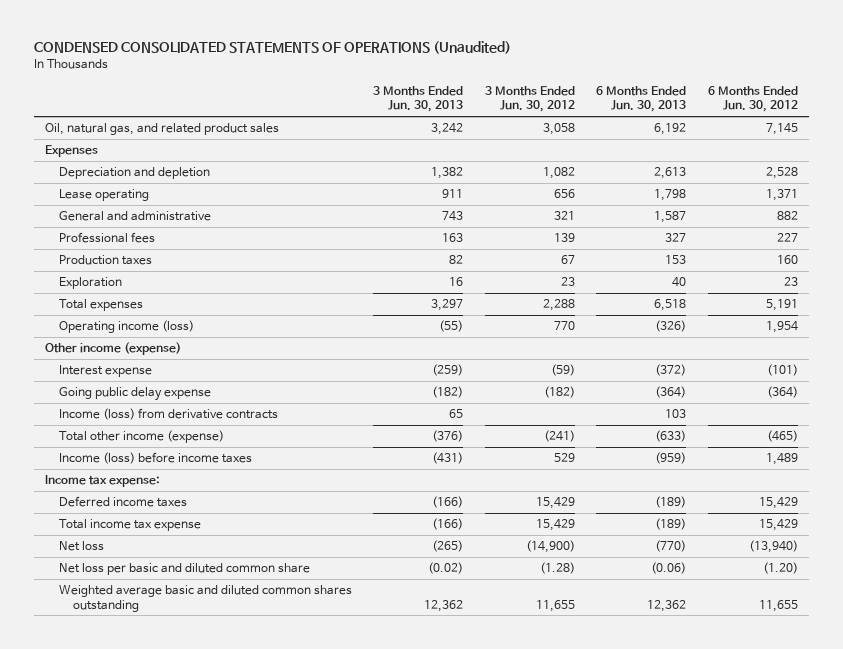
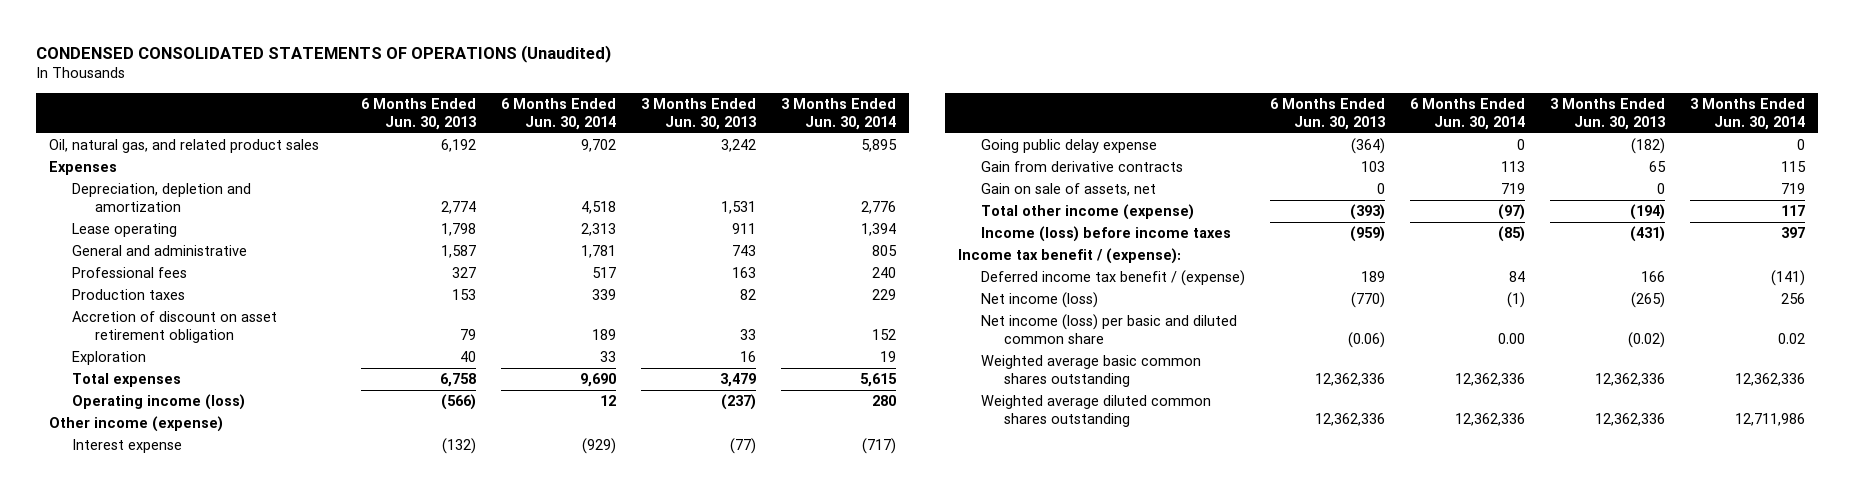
- | 3 Months Ended Jun. 30, 2013 | 3 Months Ended Jun. 30, 2012 | 6 Months Ended Jun. 30, 2013 | 6 Months Ended Jun. 30, 2012
+ | 6 Months Ended Jun. 30, 2013 | 6 Months Ended Jun. 30, 2014 | 3 Months Ended Jun. 30, 2013 | 3 Months Ended Jun. 30, 2014
- Depreciation and depletion | 1,382 | 1,082 | 2,613 | 2,528
+ Depreciation, depletion and amortization | 2,774 | 4,518 | 1,531 | 2,776
+ Accretion of discount on asset retirement obligation | 79 | 189 | 33 | 152
- Total expenses | 3,297 | 2,288 | 6,518 | 5,191
- Operating income (loss) | (55) | 770 | (326) | 1,954
+ Total expenses | 6,758 | 9,690 | 3,479 | 5,615
+ Operating income (loss) | (566) | 12 | (237) | 280
- Interest expense | (259) | (59) | (372) | (101)
+ Interest expense | (132) | (929) | (77) | (717)
- Income (loss) from derivative contracts | 65 | | 103 |
- Total other income (expense) | (376) | (241) | (633) | (465)
+ Gain from derivative contracts | 103 | 113 | 65 | 115
+ Gain on sale of assets, net | 0 | 719 | 0 | 719
+ Total other income (expense) | (393) | (97) | (194) | 117
- Income tax expense:
- Deferred income taxes | (166) | 15,429 | (189) | 15,429
- Total income tax expense | (166) | 15,429 | (189) | 15,429
- Net loss | (265) | (14,900) | (770) | (13,940)
- Net loss per basic and diluted common share | (0.02) | (1.28) | (0.06) | (1.20)
- Weighted average basic and diluted common shares outstanding | 12,362 | 11,655 | 12,362 | 11,655
+ Income tax benefit / (expense):
+ Deferred income tax benefit / (expense) | 189 | 84 | 166 | (141)
+ Net income (loss) | (770) | (1) | (265) | 256
+ Net income (loss) per basic and diluted common share | (0.06) | 0.00 | (0.02) | 0.02
+ Weighted average basic common shares outstanding | 12,362,336 | 12,362,336 | 12,362,336 | 12,362,336
+ Weighted average diluted common shares outstanding | 12,362,336 | 12,362,336 | 12,362,336 | 12,711,986

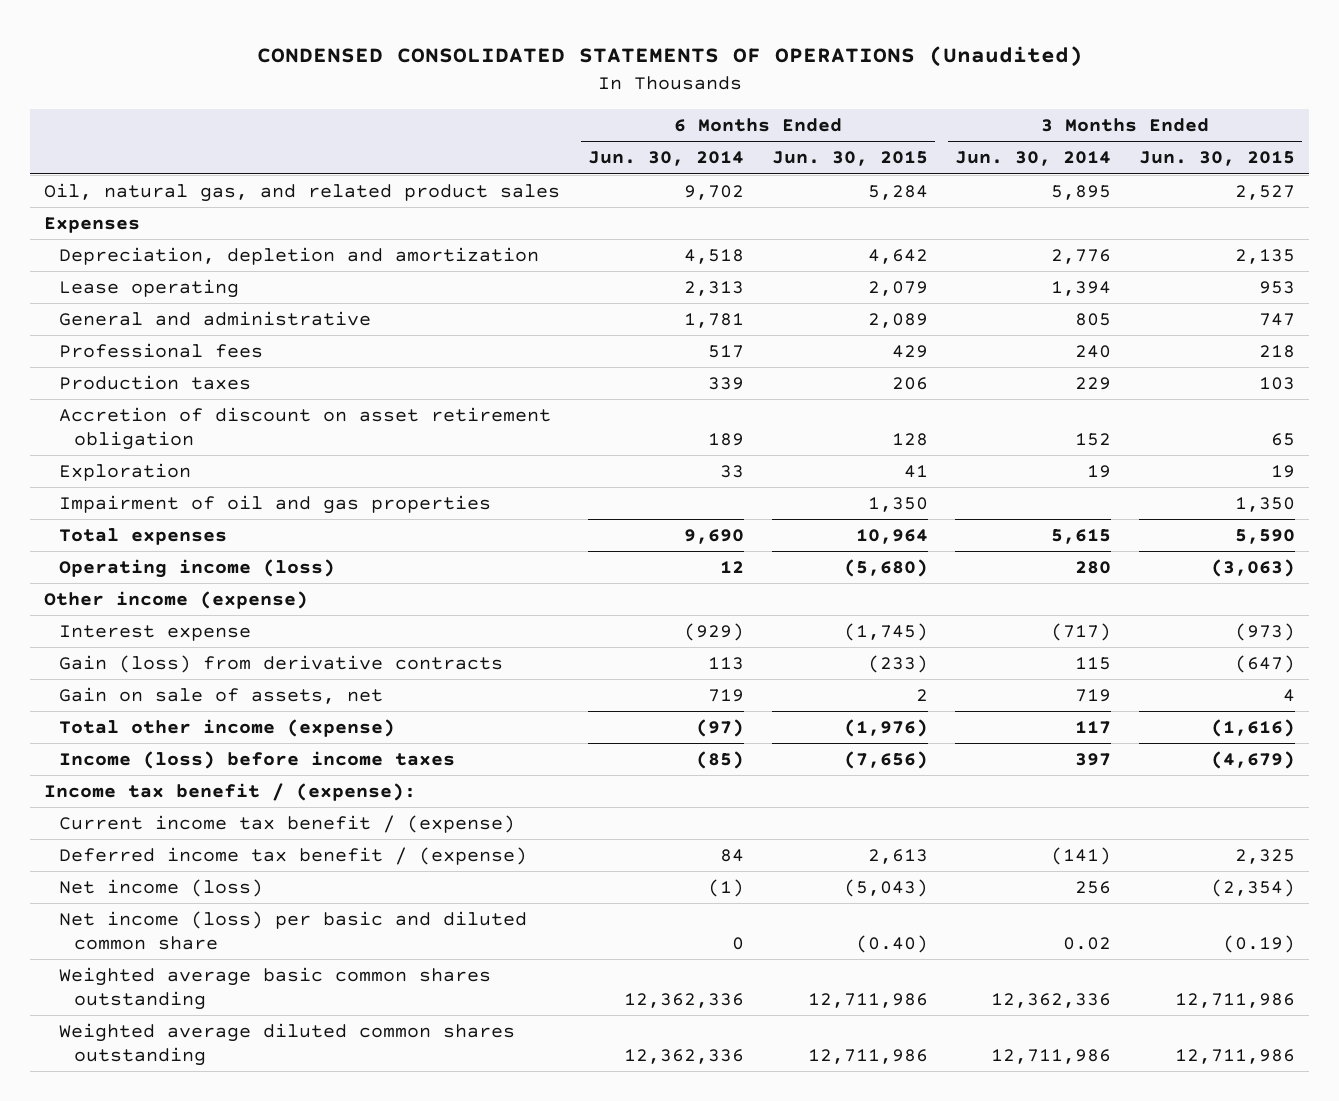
- | 6 Months Ended Jun. 30, 2013 | 6 Months Ended Jun. 30, 2014 | 3 Months Ended Jun. 30, 2013 | 3 Months Ended Jun. 30, 2014
+ | 6 Months Ended Jun. 30, 2014 | 6 Months Ended Jun. 30, 2015 | 3 Months Ended Jun. 30, 2014 | 3 Months Ended Jun. 30, 2015
+ Impairment of oil and gas properties | | 1,350 | | 1,350
- Going public delay expense | (364) | 0 | (182) | 0
- Gain from derivative contracts | 103 | 113 | 65 | 115
+ Gain (loss) from derivative contracts | 113 | (233) | 115 | (647)
+ Current income tax benefit / (expense)
- Net income (loss) per basic and diluted common share | (0.06) | 0.00 | (0.02) | 0.02
+ Net income (loss) per basic and diluted common share | 0 | (0.40) | 0.02 | (0.19)

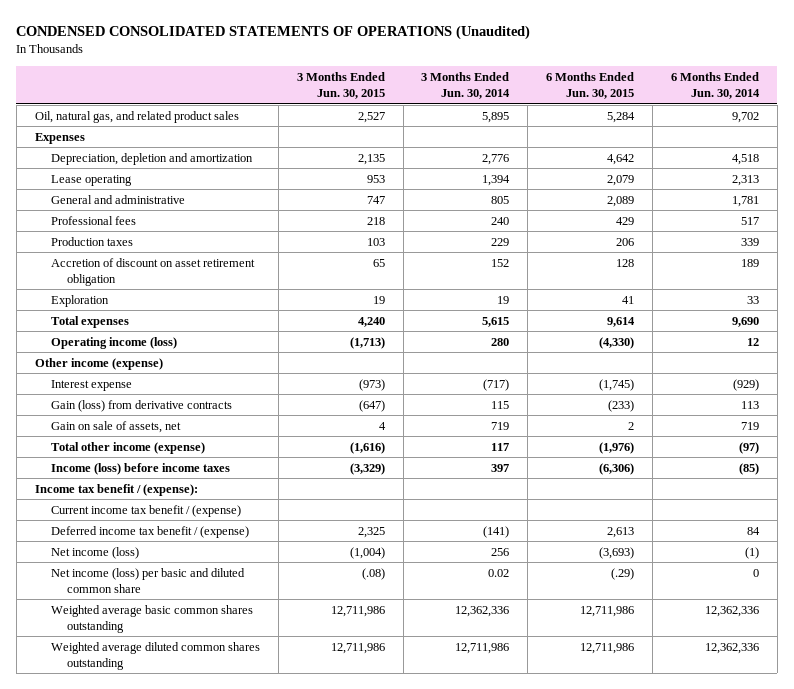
- | 6 Months Ended Jun. 30, 2014 | 6 Months Ended Jun. 30, 2015 | 3 Months Ended Jun. 30, 2014 | 3 Months Ended Jun. 30, 2015
+ | 3 Months Ended Jun. 30, 2015 | 3 Months Ended Jun. 30, 2014 | 6 Months Ended Jun. 30, 2015 | 6 Months Ended Jun. 30, 2014
- Impairment of oil and gas properties | | 1,350 | | 1,350
- Total expenses | 9,690 | 10,964 | 5,615 | 5,590
- Operating income (loss) | 12 | (5,680) | 280 | (3,063)
+ Total expenses | 4,240 | 5,615 | 9,614 | 9,690
+ Operating income (loss) | (1,713) | 280 | (4,330) | 12
- Income (loss) before income taxes | (85) | (7,656) | 397 | (4,679)
+ Income (loss) before income taxes | (3,329) | 397 | (6,306) | (85)
- Net income (loss) | (1) | (5,043) | 256 | (2,354)
- Net income (loss) per basic and diluted common share | 0 | (0.40) | 0.02 | (0.19)
+ Net income (loss) | (1,004) | 256 | (3,693) | (1)
+ Net income (loss) per basic and diluted common share | (.08) | 0.02 | (.29) | 0

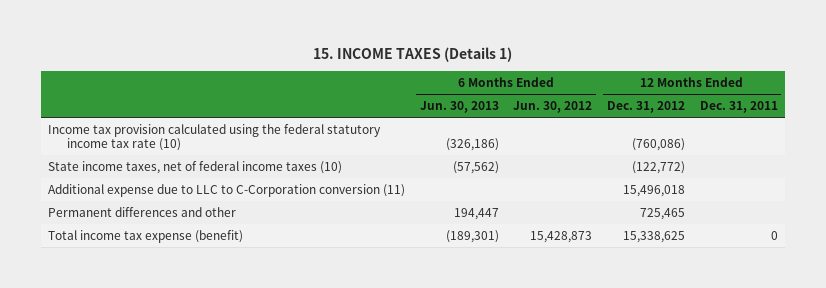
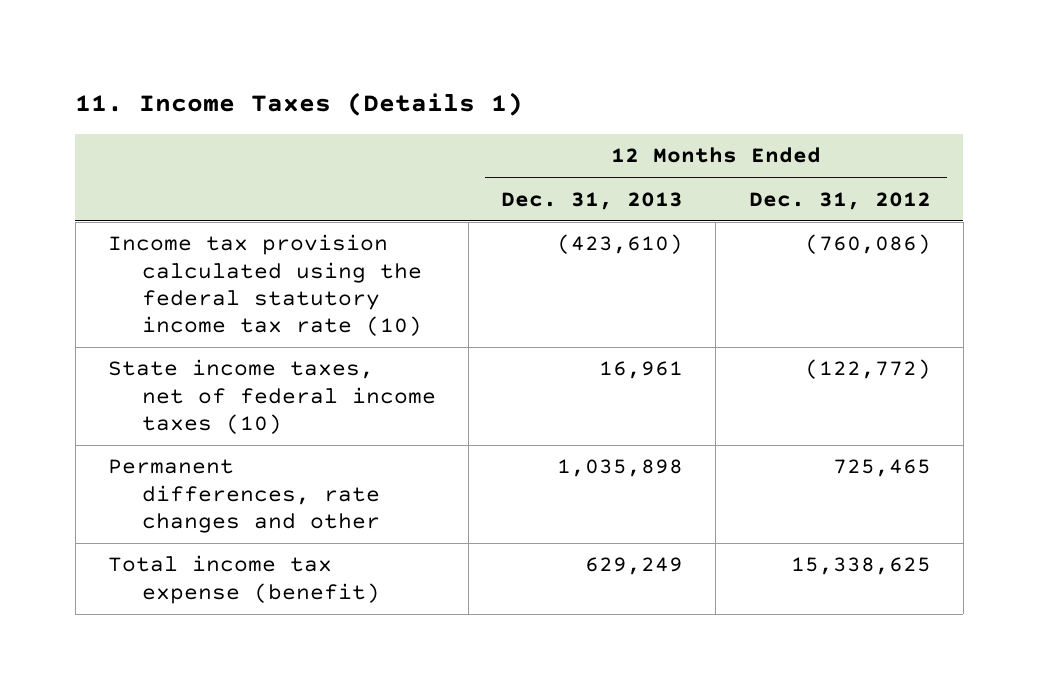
- 15. INCOME TAXES (Details 1)
+ 11. Income Taxes (Details 1)
- | 6 Months Ended Jun. 30, 2013 | 6 Months Ended Jun. 30, 2012 | 12 Months Ended Dec. 31, 2012 | 12 Months Ended Dec. 31, 2011
+ | 12 Months Ended Dec. 31, 2013 | 12 Months Ended Dec. 31, 2012
- Additional expense due to LLC to C-Corporation conversion (11) | | | 15,496,018 |
- Permanent differences and other | 194,447 | | 725,465 |
+ Permanent differences, rate changes and other | 1,035,898 | 725,465

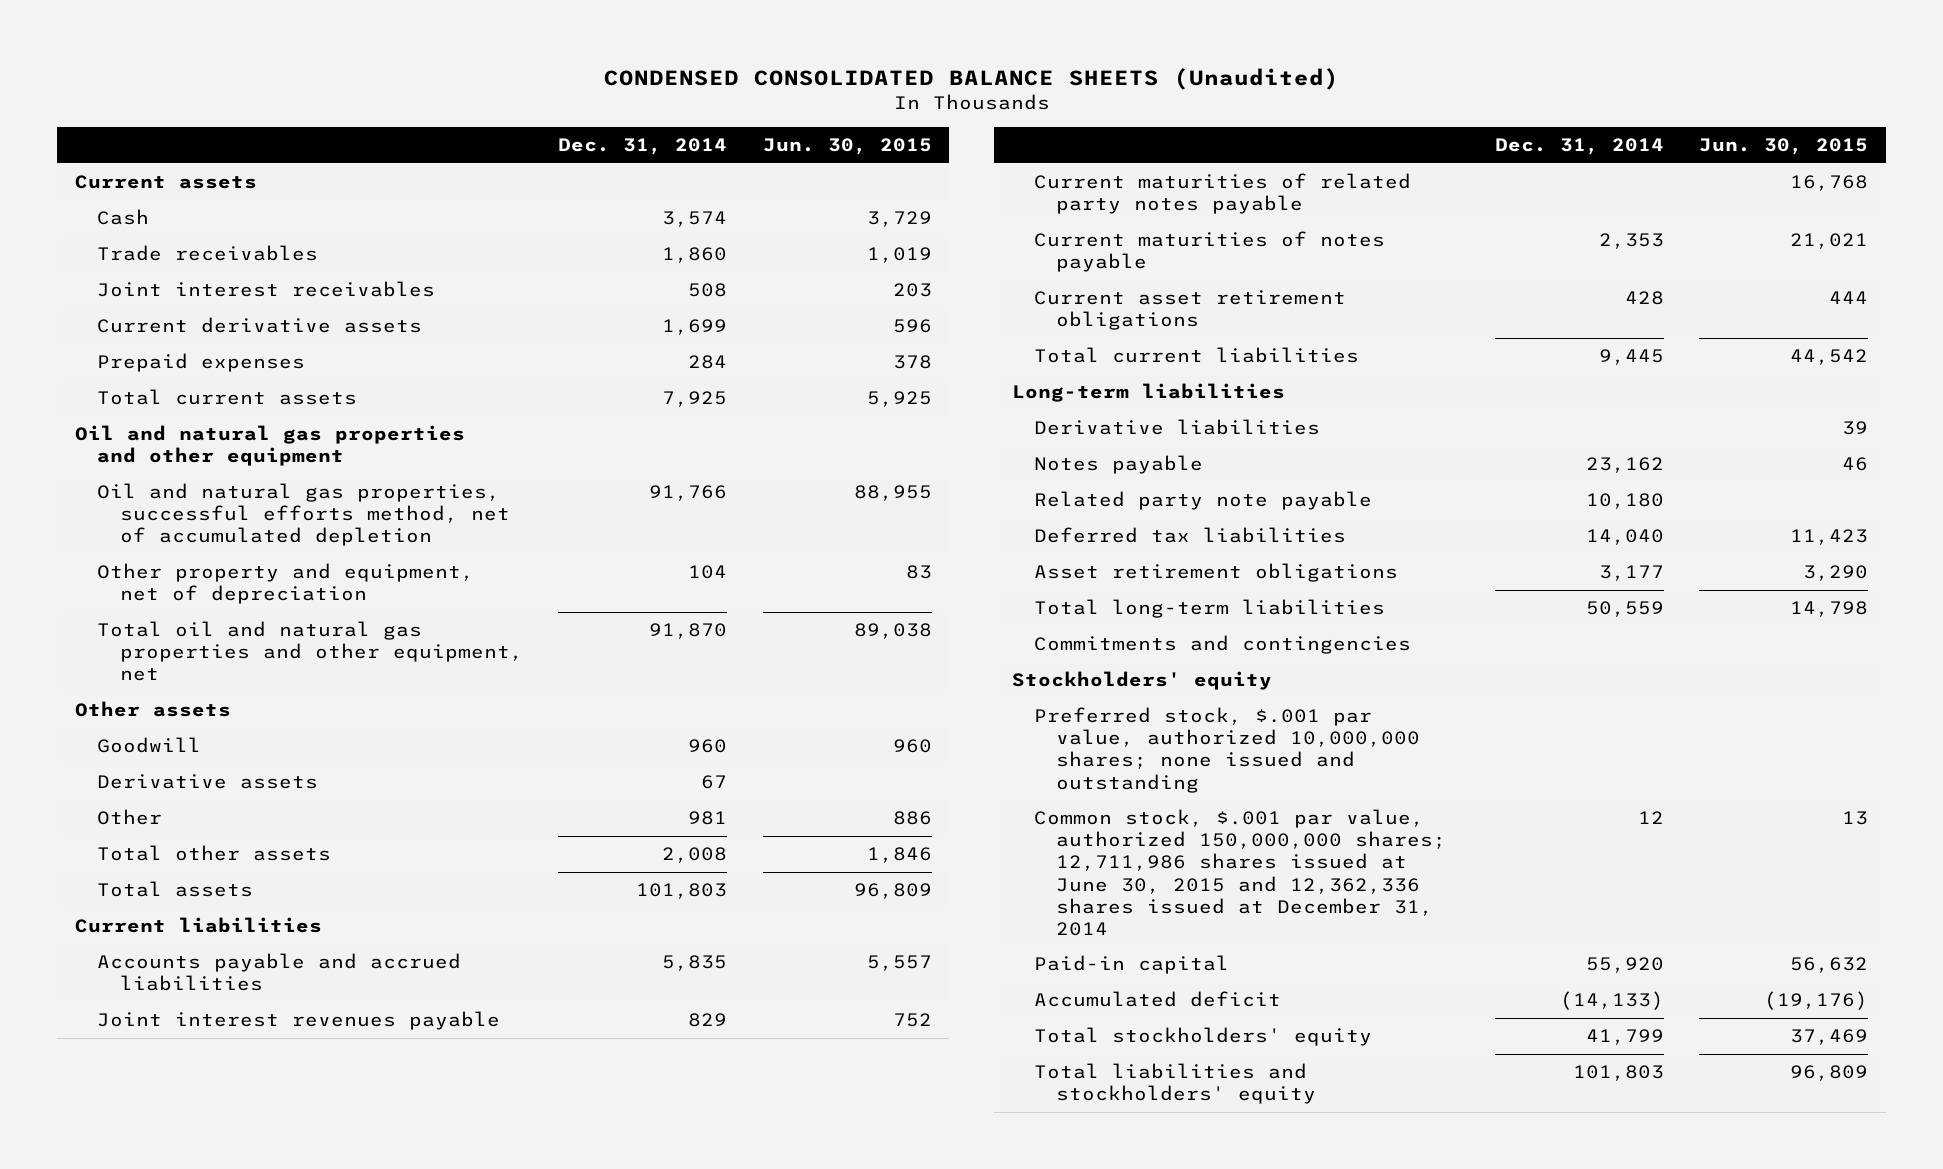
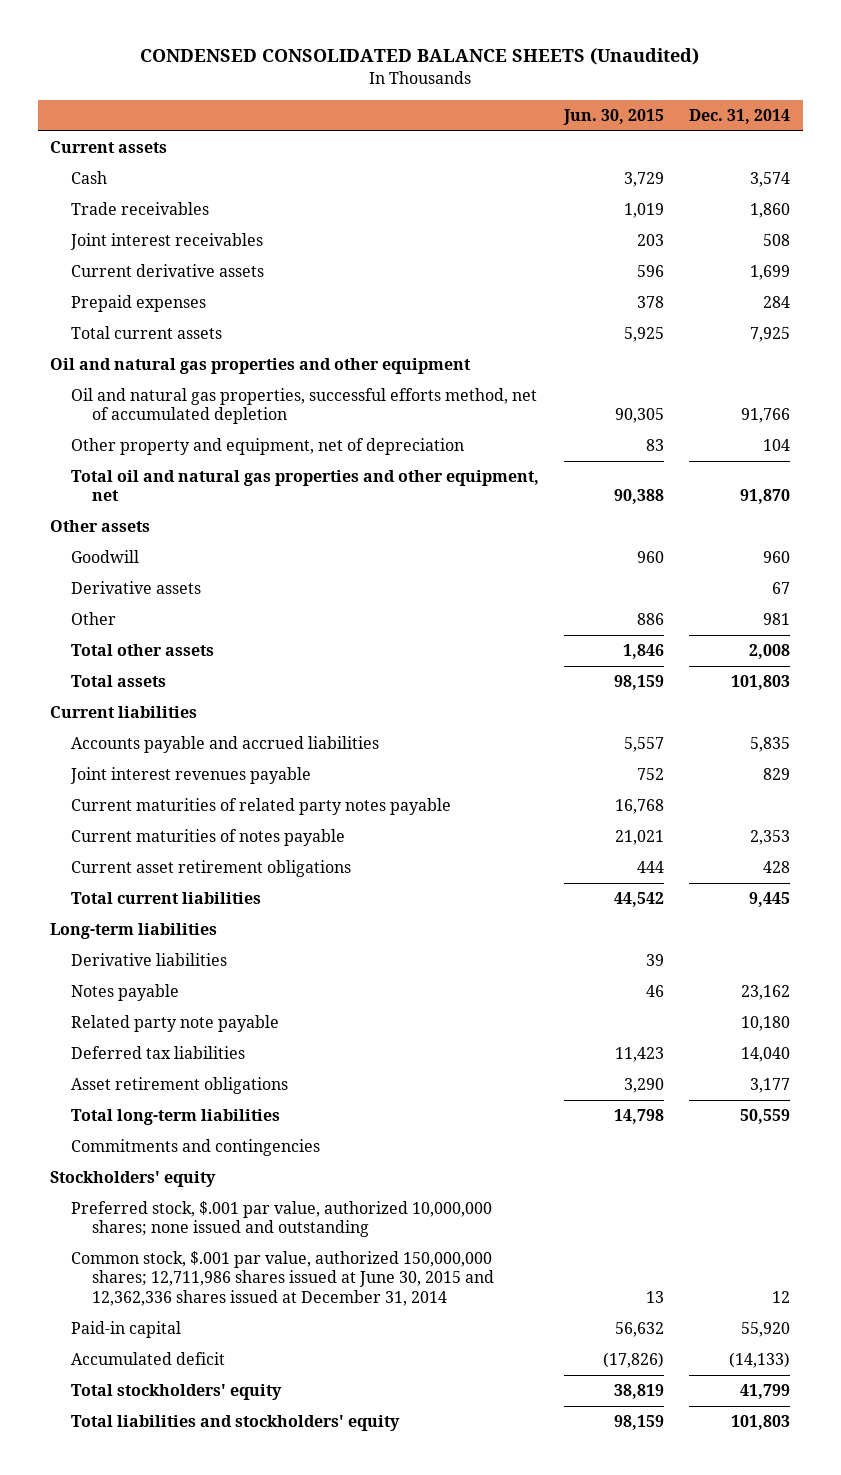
- | Dec. 31, 2014 | Jun. 30, 2015
+ | Jun. 30, 2015 | Dec. 31, 2014
- Oil and natural gas properties, successful efforts method, net of accumulated depletion | 91,766 | 88,955
+ Oil and natural gas properties, successful efforts method, net of accumulated depletion | 90,305 | 91,766
- Total oil and natural gas properties and other equipment, net | 91,870 | 89,038
+ Total oil and natural gas properties and other equipment, net | 90,388 | 91,870
- Total assets | 101,803 | 96,809
+ Total assets | 98,159 | 101,803
- Accumulated deficit | (14,133) | (19,176)
- Total stockholders' equity | 41,799 | 37,469
- Total liabilities and stockholders' equity | 101,803 | 96,809
+ Accumulated deficit | (17,826) | (14,133)
+ Total stockholders' equity | 38,819 | 41,799
+ Total liabilities and stockholders' equity | 98,159 | 101,803

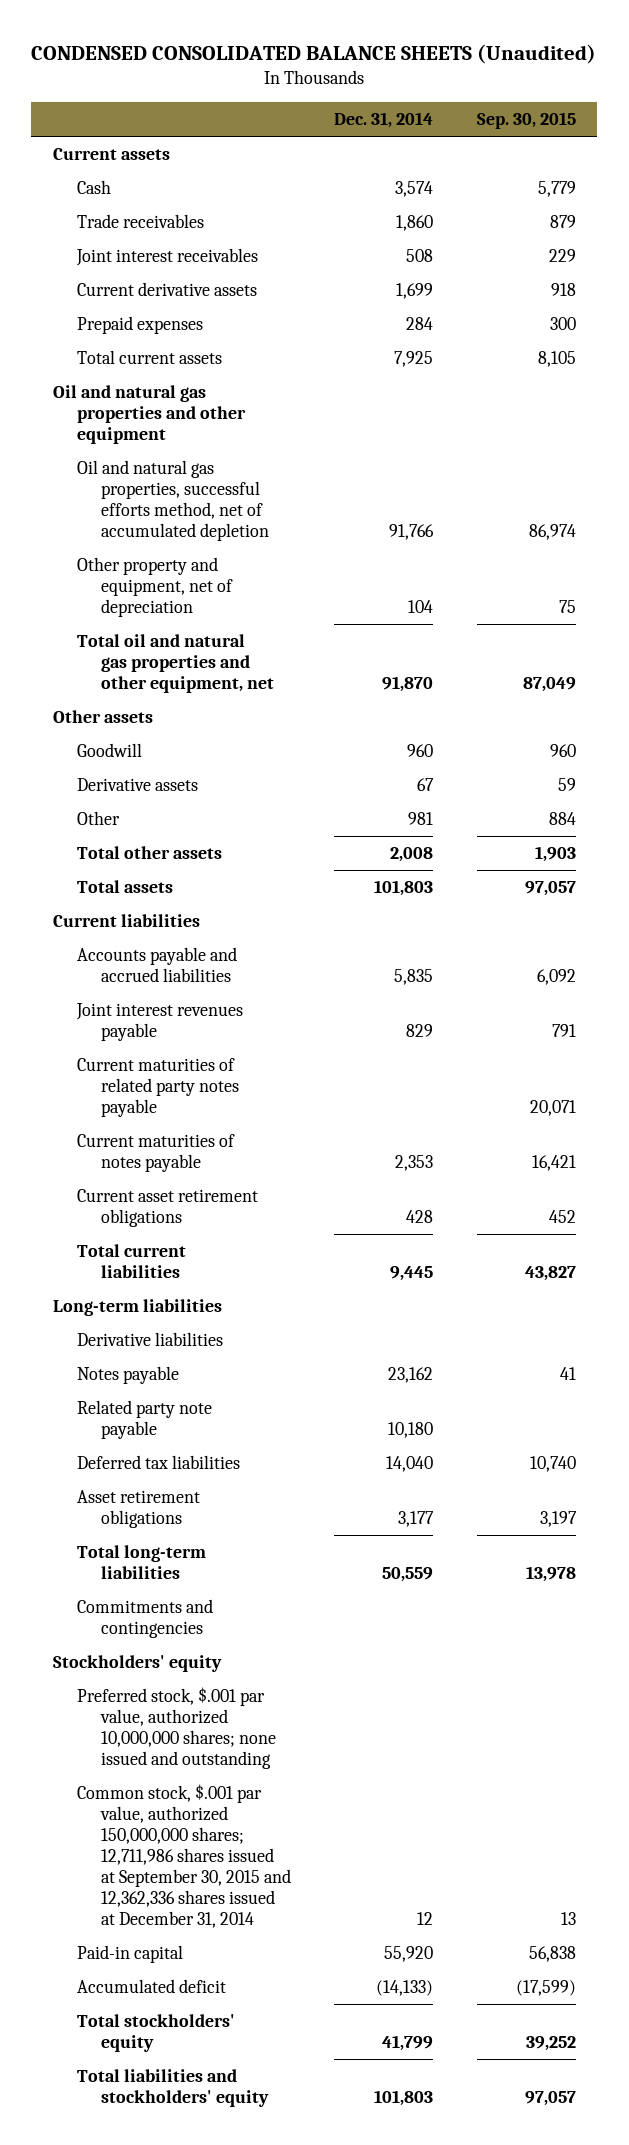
- | Jun. 30, 2015 | Dec. 31, 2014
+ | Dec. 31, 2014 | Sep. 30, 2015
- Common stock, $.001 par value, authorized 150,000,000 shares; 12,711,986 shares issued at June 30, 2015 and 12,362,336 shares issued at December 31, 2014 | 13 | 12
+ Common stock, $.001 par value, authorized 150,000,000 shares; 12,711,986 shares issued at September 30, 2015 and 12,362,336 shares issued at December 31, 2014 | 12 | 13

